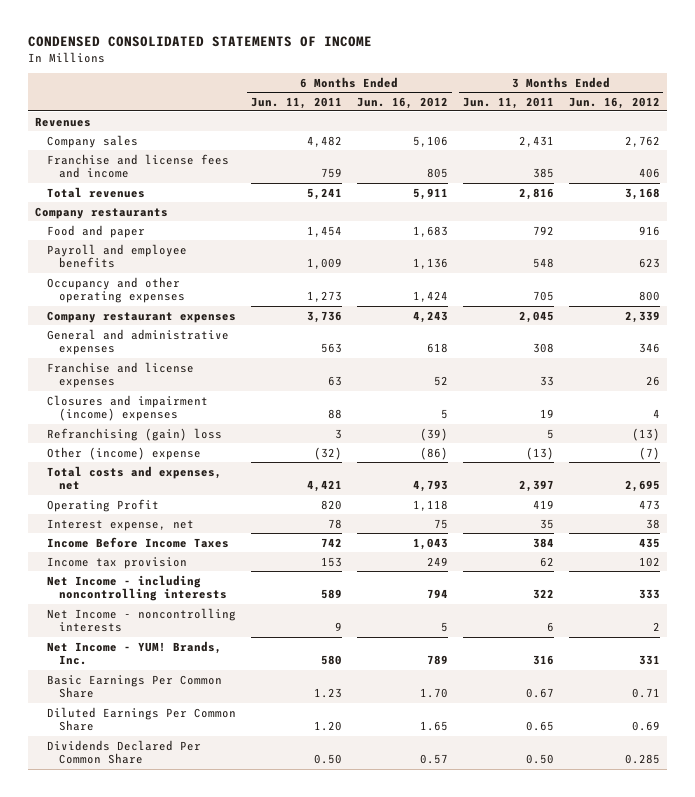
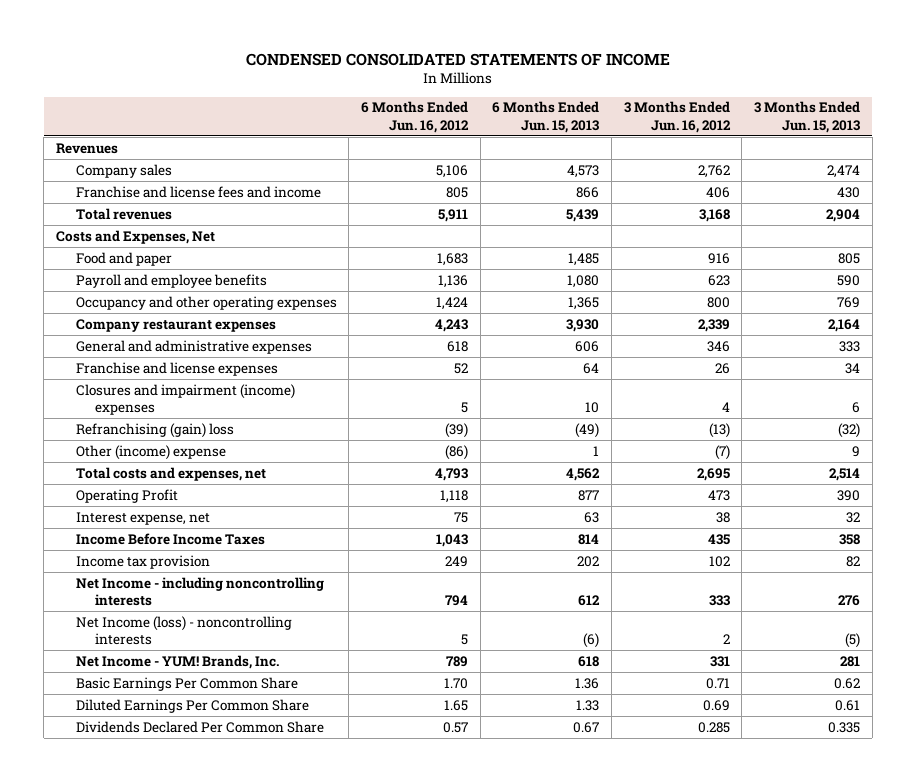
- | 6 Months Ended Jun. 11, 2011 | 6 Months Ended Jun. 16, 2012 | 3 Months Ended Jun. 11, 2011 | 3 Months Ended Jun. 16, 2012
+ | 6 Months Ended Jun. 16, 2012 | 6 Months Ended Jun. 15, 2013 | 3 Months Ended Jun. 16, 2012 | 3 Months Ended Jun. 15, 2013
- Company restaurants
+ Costs and Expenses, Net
- Net Income - noncontrolling interests | 9 | 5 | 6 | 2
+ Net Income (loss) - noncontrolling interests | 5 | (6) | 2 | (5)

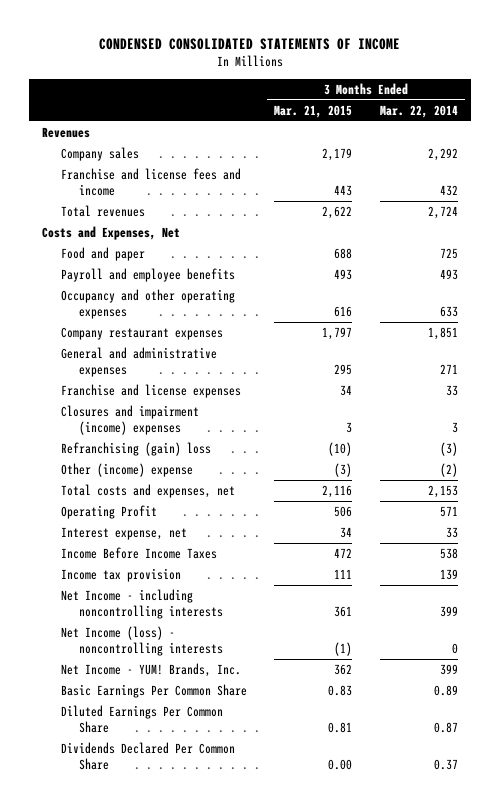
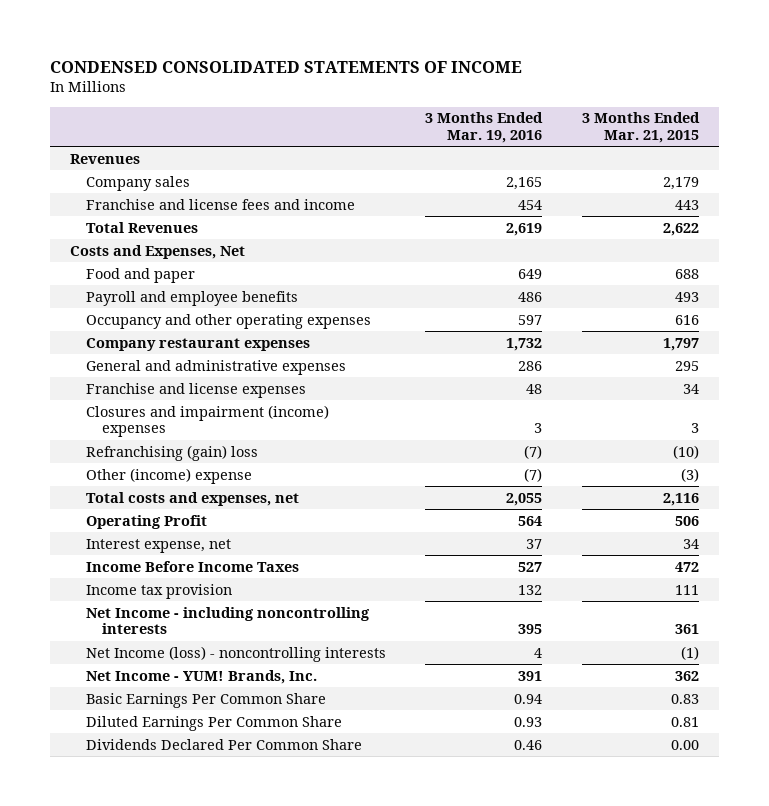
- | 3 Months Ended Mar. 21, 2015 | 3 Months Ended Mar. 22, 2014
+ | 3 Months Ended Mar. 19, 2016 | 3 Months Ended Mar. 21, 2015
- Total revenues | 2,622 | 2,724
+ Total Revenues | 2,619 | 2,622

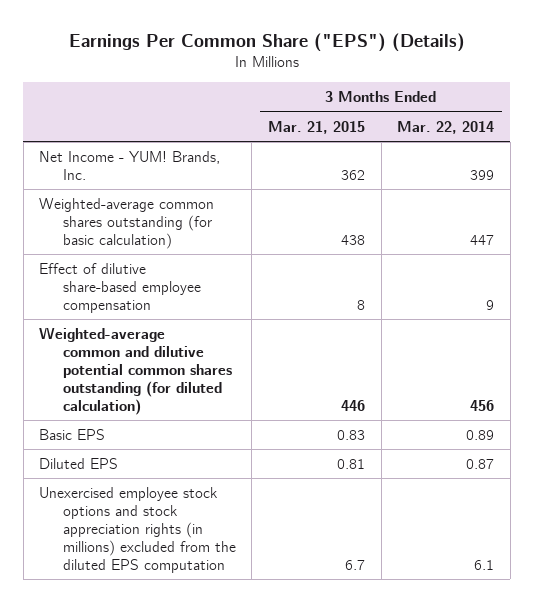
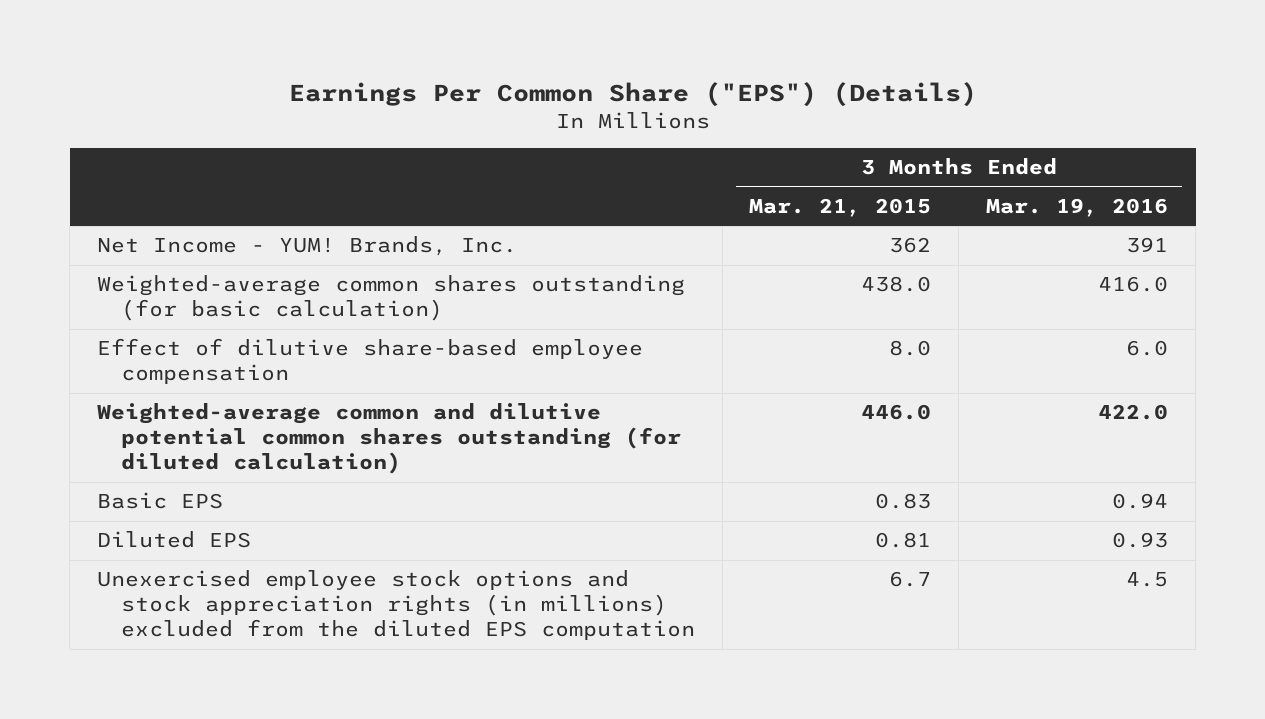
- | 3 Months Ended Mar. 21, 2015 | 3 Months Ended Mar. 22, 2014
+ | 3 Months Ended Mar. 21, 2015 | 3 Months Ended Mar. 19, 2016
- Weighted-average common shares outstanding (for basic calculation) | 438 | 447
- Effect of dilutive share-based employee compensation | 8 | 9
- Weighted-average common and dilutive potential common shares outstanding (for diluted calculation) | 446 | 456
+ Weighted-average common shares outstanding (for basic calculation) | 438.0 | 416.0
+ Effect of dilutive share-based employee compensation | 8.0 | 6.0
+ Weighted-average common and dilutive potential common shares outstanding (for diluted calculation) | 446.0 | 422.0

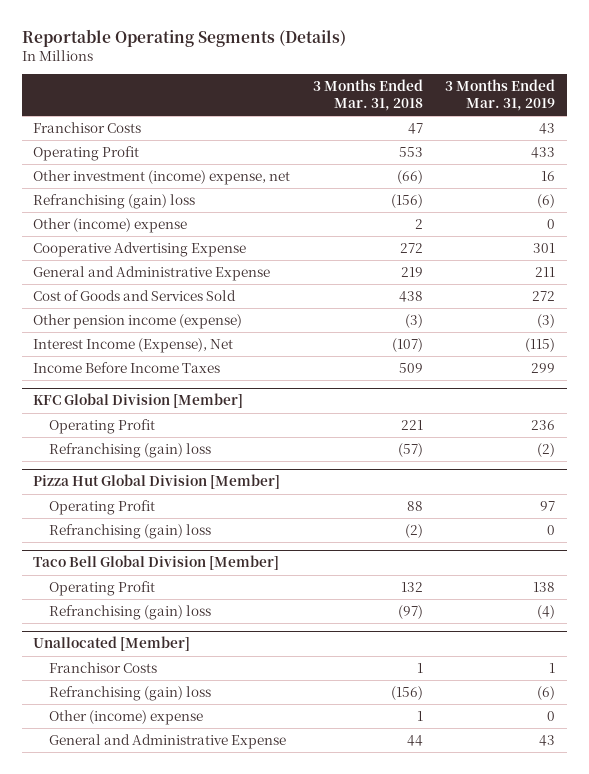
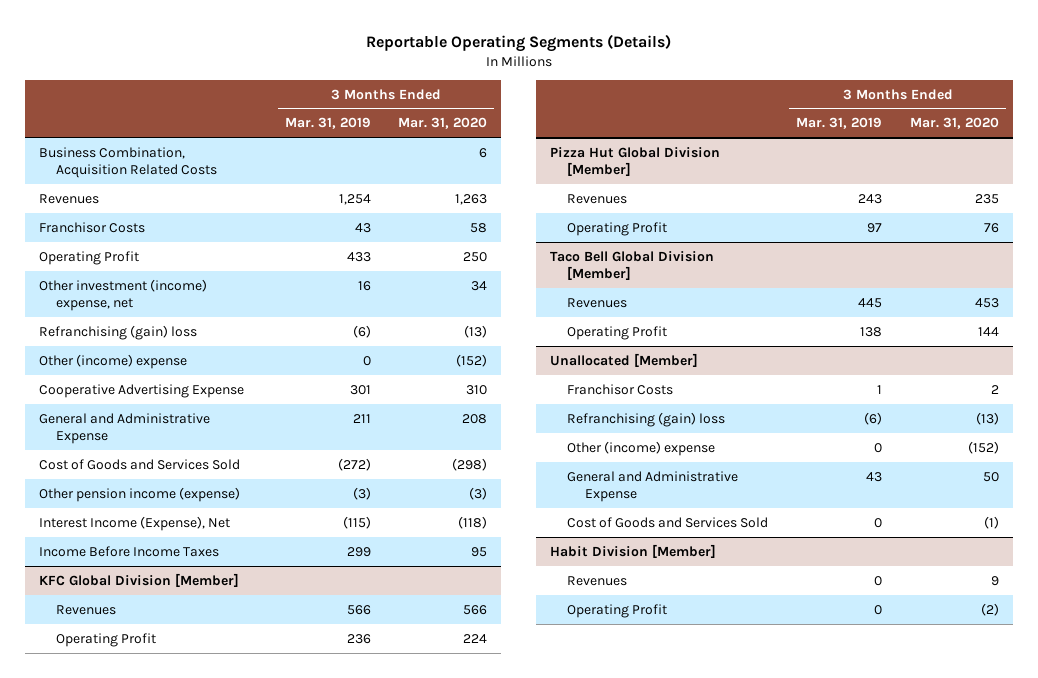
- | 3 Months Ended Mar. 31, 2018 | 3 Months Ended Mar. 31, 2019
+ | 3 Months Ended Mar. 31, 2019 | 3 Months Ended Mar. 31, 2020
+ Business Combination, Acquisition Related Costs | | 6
+ Revenues | 1,254 | 1,263
- Cost of Goods and Services Sold | 438 | 272
+ Cost of Goods and Services Sold | (272) | (298)
@ KFC Global Division [Member]
+ Revenues | 566 | 566
- Refranchising (gain) loss | (57) | (2)
@ Pizza Hut Global Division [Member]
+ Revenues | 243 | 235
- Refranchising (gain) loss | (2) | 0
@ Taco Bell Global Division [Member]
+ Revenues | 445 | 453
- Refranchising (gain) loss | (97) | (4)
@ Unallocated [Member]
+ Cost of Goods and Services Sold | 0 | (1)
+ Habit Division [Member]
+ Revenues | 0 | 9
+ Operating Profit | 0 | (2)

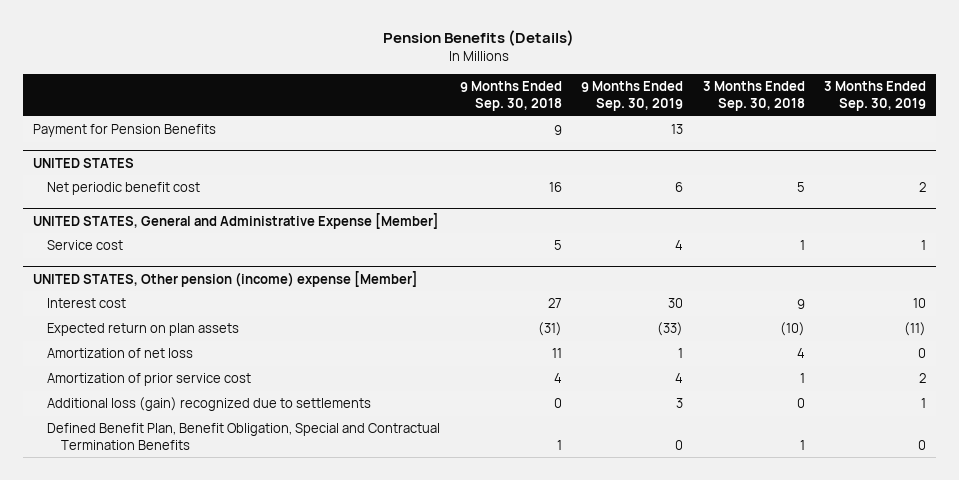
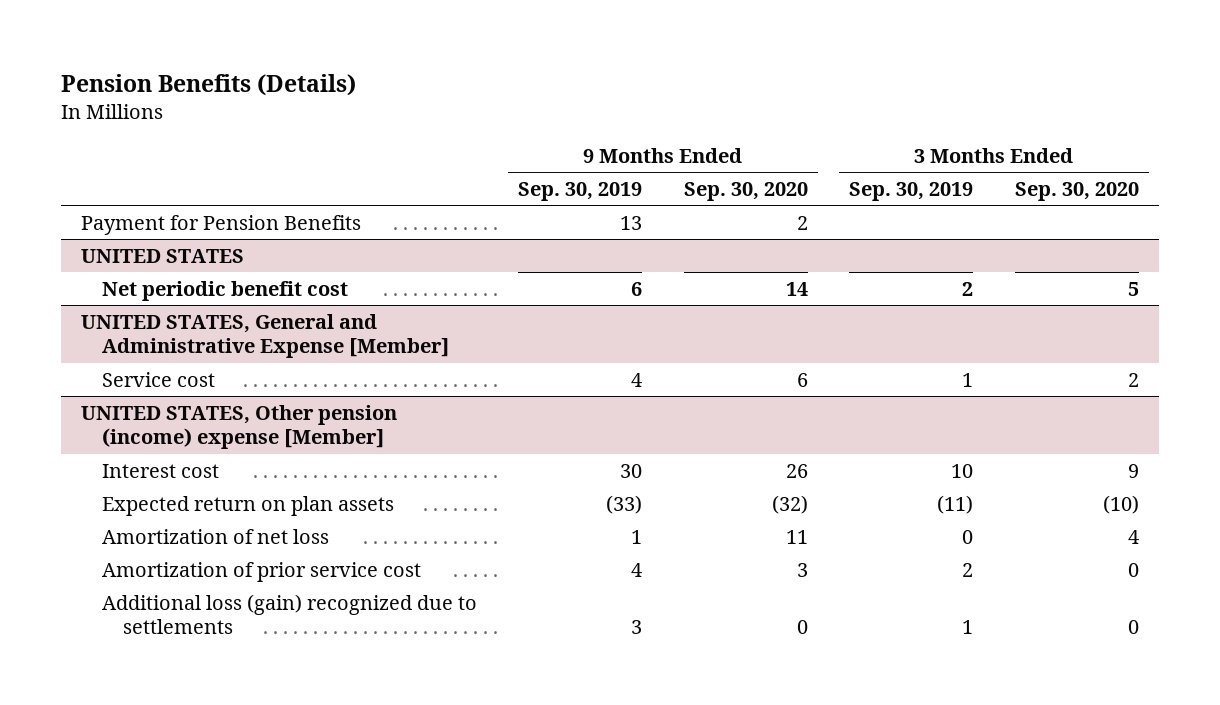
- | 9 Months Ended Sep. 30, 2018 | 9 Months Ended Sep. 30, 2019 | 3 Months Ended Sep. 30, 2018 | 3 Months Ended Sep. 30, 2019
+ | 9 Months Ended Sep. 30, 2019 | 9 Months Ended Sep. 30, 2020 | 3 Months Ended Sep. 30, 2019 | 3 Months Ended Sep. 30, 2020
@ UNITED STATES, Other pension (income) expense [Member]
- Defined Benefit Plan, Benefit Obligation, Special and Contractual Termination Benefits | 1 | 0 | 1 | 0

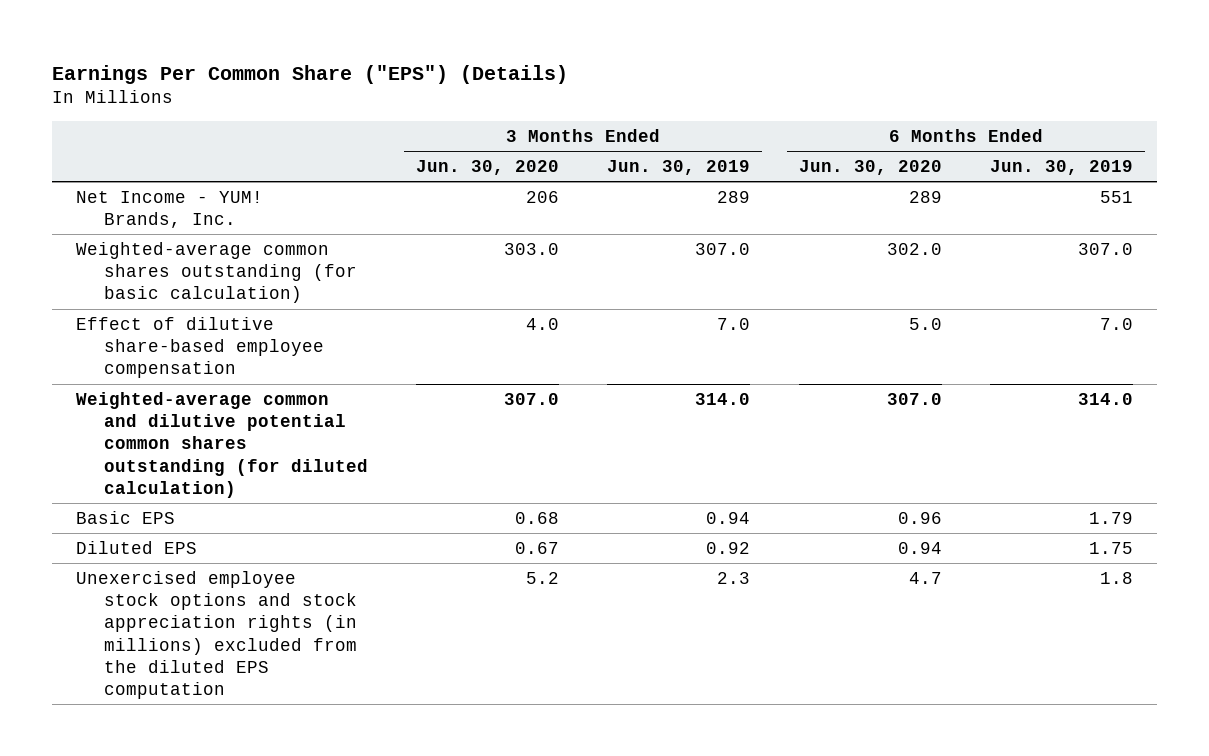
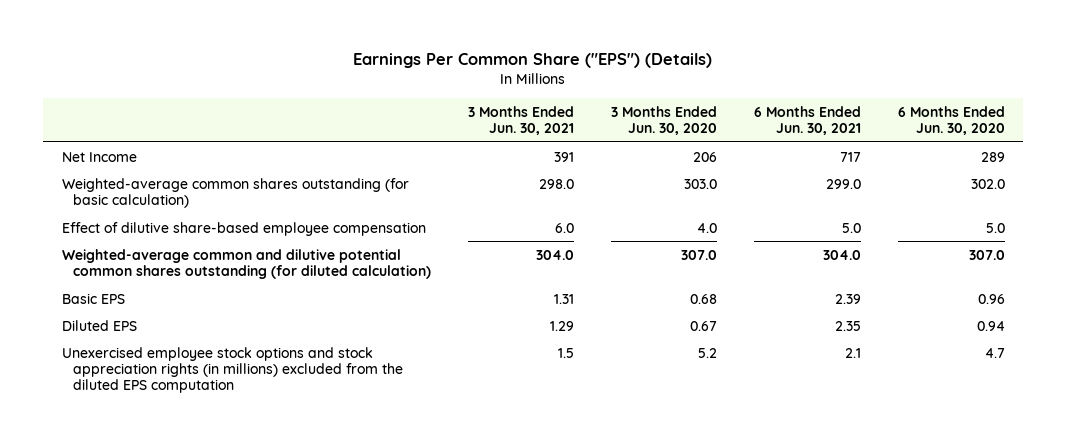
- | 3 Months Ended Jun. 30, 2020 | 3 Months Ended Jun. 30, 2019 | 6 Months Ended Jun. 30, 2020 | 6 Months Ended Jun. 30, 2019
+ | 3 Months Ended Jun. 30, 2021 | 3 Months Ended Jun. 30, 2020 | 6 Months Ended Jun. 30, 2021 | 6 Months Ended Jun. 30, 2020
- Net Income - YUM! Brands, Inc. | 206 | 289 | 289 | 551
+ Net Income | 391 | 206 | 717 | 289

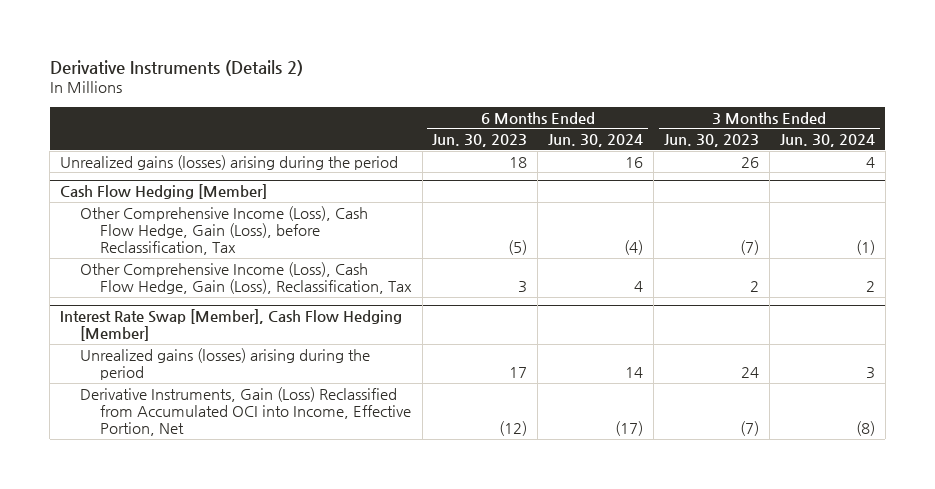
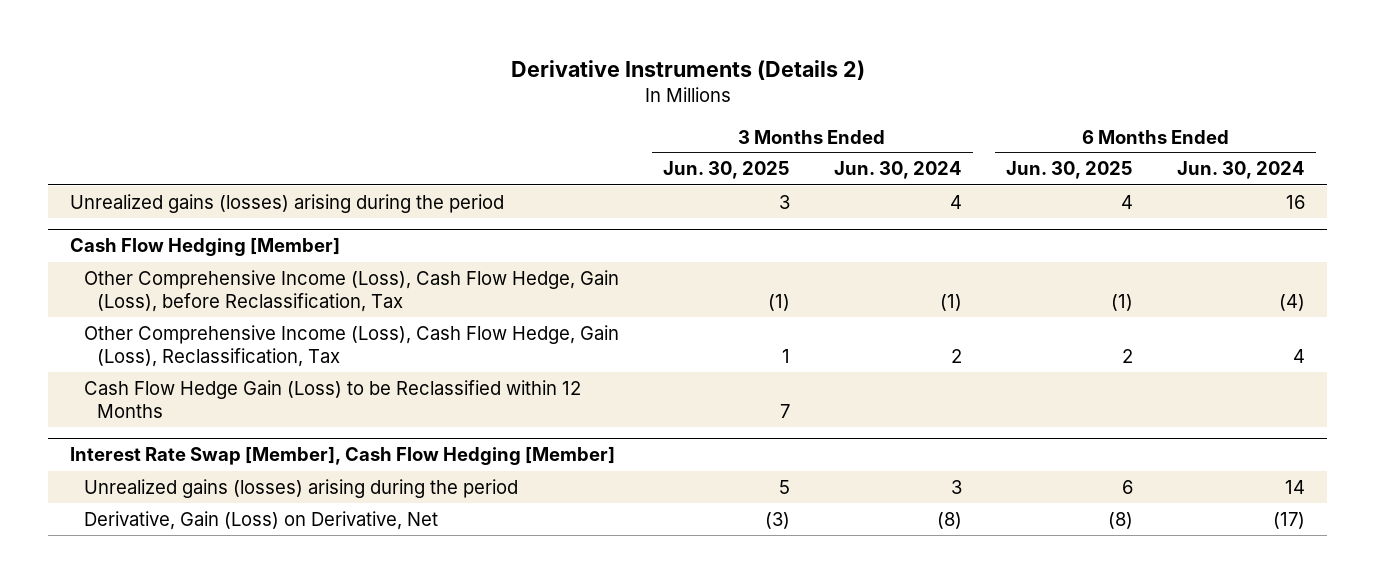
- | 6 Months Ended Jun. 30, 2023 | 6 Months Ended Jun. 30, 2024 | 3 Months Ended Jun. 30, 2023 | 3 Months Ended Jun. 30, 2024
+ | 3 Months Ended Jun. 30, 2025 | 3 Months Ended Jun. 30, 2024 | 6 Months Ended Jun. 30, 2025 | 6 Months Ended Jun. 30, 2024
@ Cash Flow Hedging [Member]
+ Cash Flow Hedge Gain (Loss) to be Reclassified within 12 Months | 7 | | |
@ Interest Rate Swap [Member], Cash Flow Hedging [Member]
- Derivative Instruments, Gain (Loss) Reclassified from Accumulated OCI into Income, Effective Portion, Net | (12) | (17) | (7) | (8)
+ Derivative, Gain (Loss) on Derivative, Net | (3) | (8) | (8) | (17)

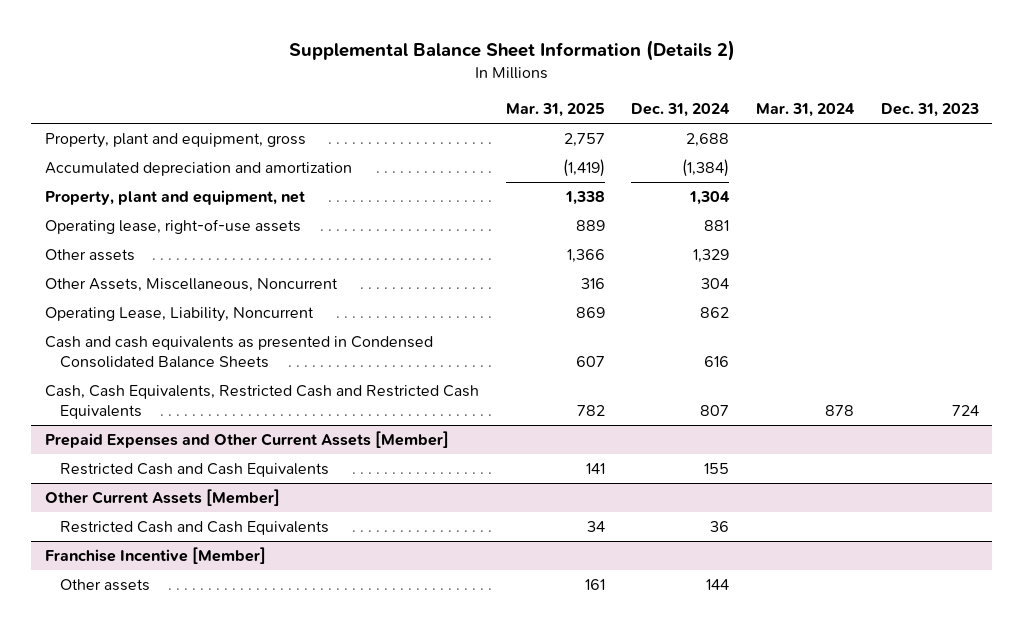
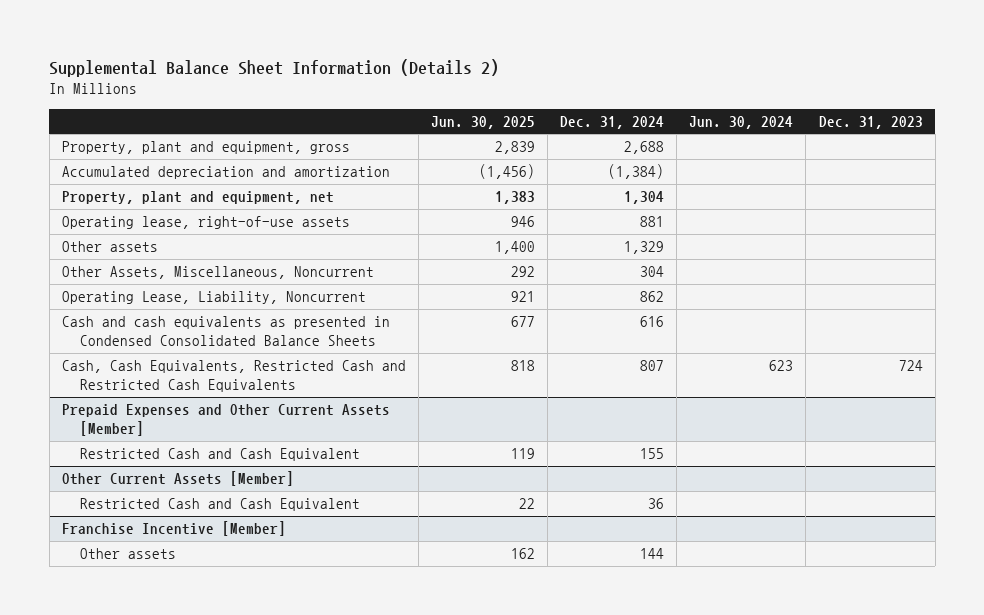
- | Mar. 31, 2025 | Dec. 31, 2024 | Mar. 31, 2024 | Dec. 31, 2023
+ | Jun. 30, 2025 | Dec. 31, 2024 | Jun. 30, 2024 | Dec. 31, 2023
@ Prepaid Expenses and Other Current Assets [Member]
- Restricted Cash and Cash Equivalents | 141 | 155 | |
+ Restricted Cash and Cash Equivalent | 119 | 155 | |
@ Other Current Assets [Member]
- Restricted Cash and Cash Equivalents | 34 | 36 | |
+ Restricted Cash and Cash Equivalent | 22 | 36 | |

